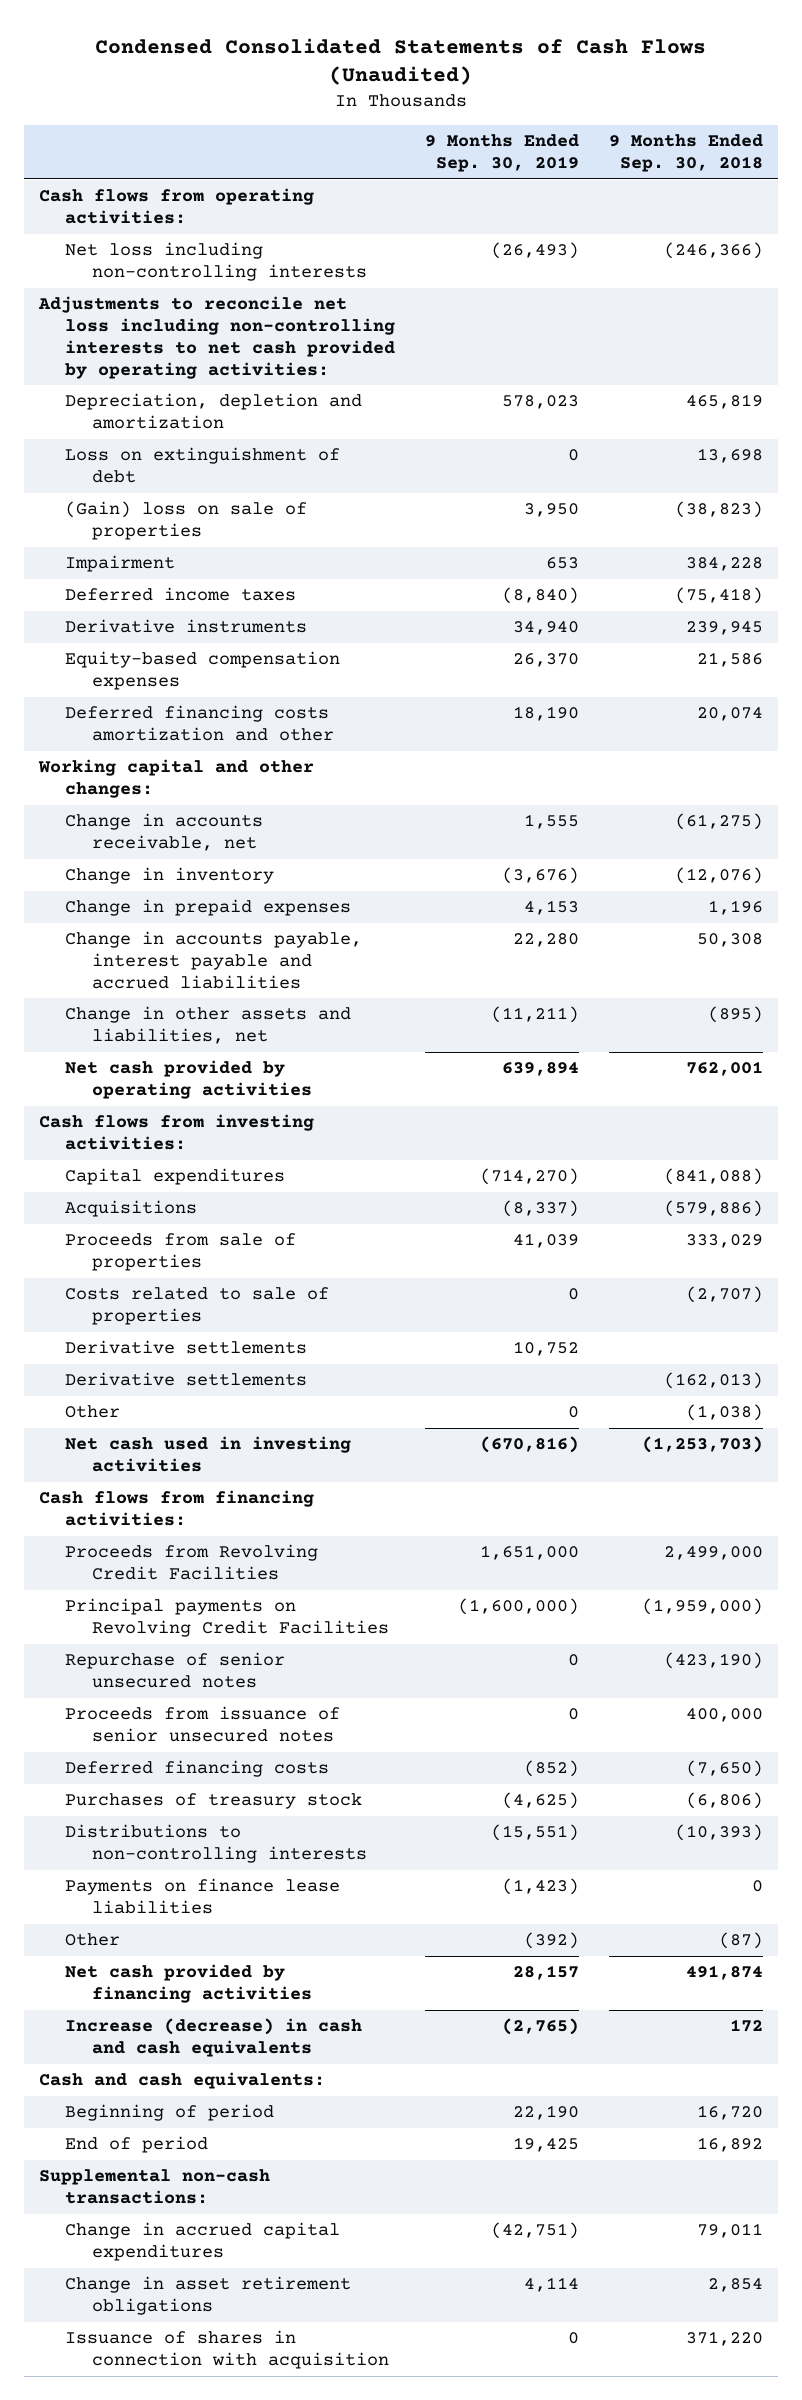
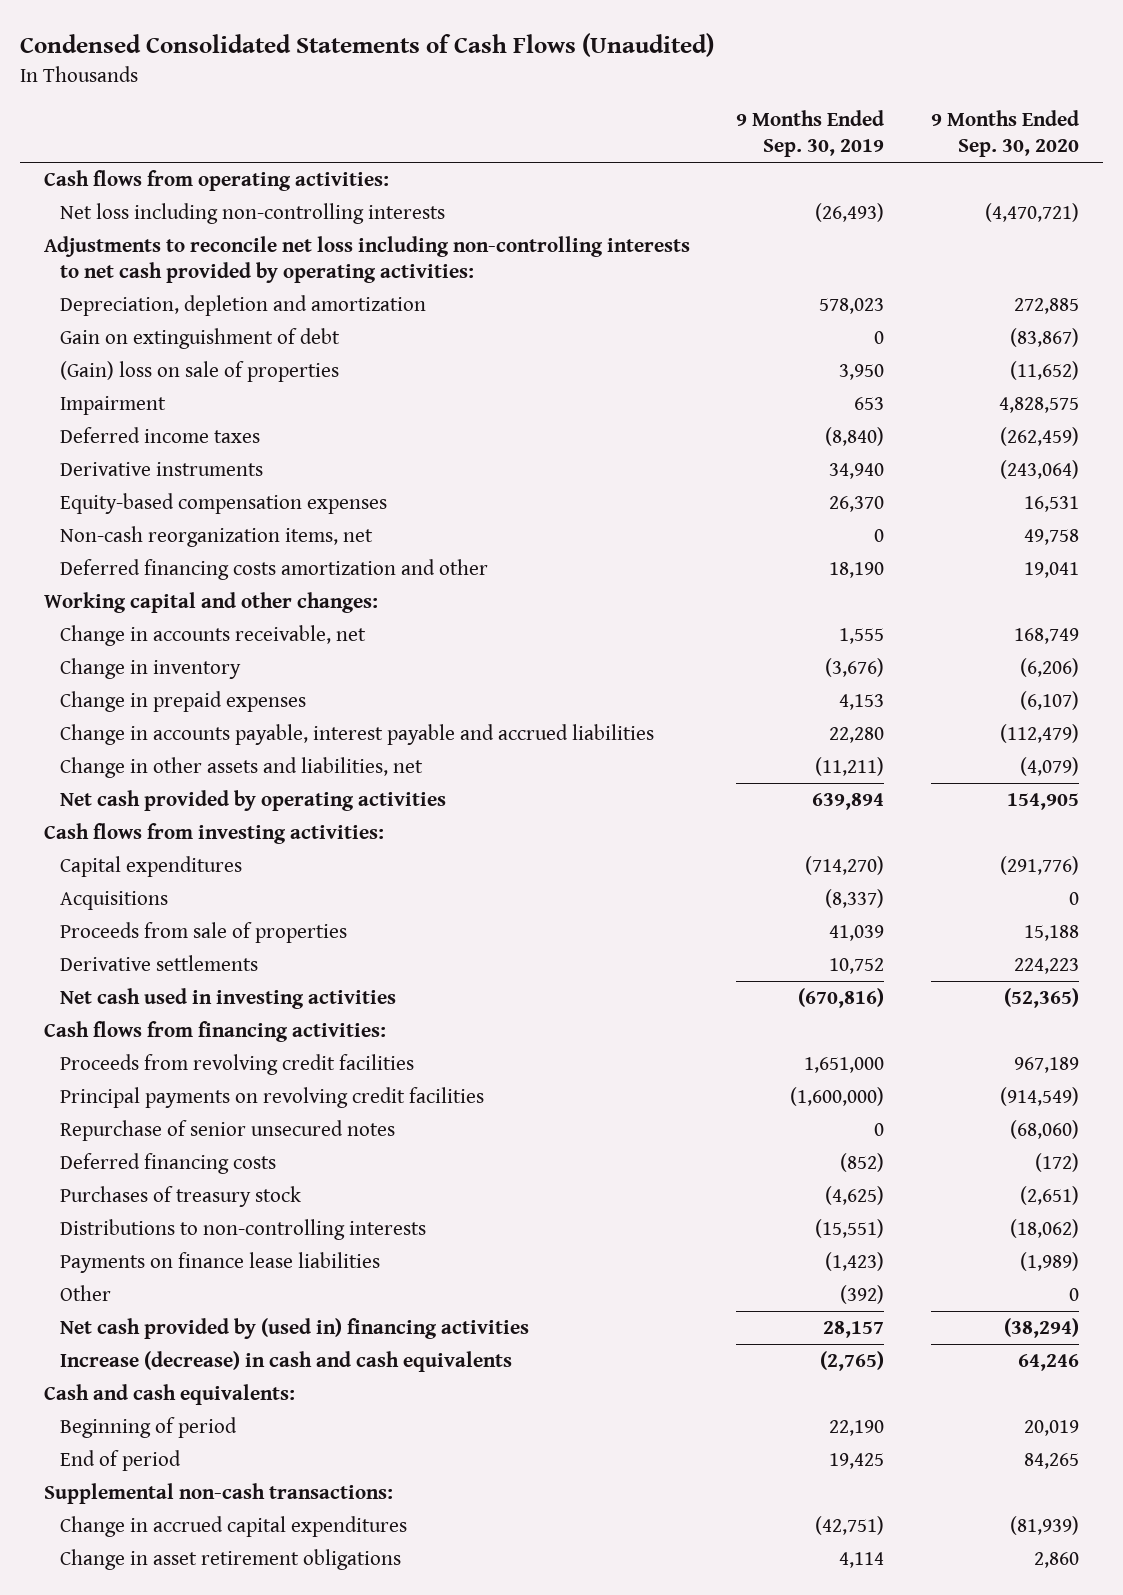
- | 9 Months Ended Sep. 30, 2019 | 9 Months Ended Sep. 30, 2018
+ | 9 Months Ended Sep. 30, 2019 | 9 Months Ended Sep. 30, 2020
- Loss on extinguishment of debt | 0 | 13,698
+ Gain on extinguishment of debt | 0 | (83,867)
+ Non-cash reorganization items, net | 0 | 49,758
- Costs related to sale of properties | 0 | (2,707)
- Derivative settlements | | (162,013)
- Other | 0 | (1,038)
- Proceeds from Revolving Credit Facilities | 1,651,000 | 2,499,000
- Principal payments on Revolving Credit Facilities | (1,600,000) | (1,959,000)
+ Proceeds from revolving credit facilities | 1,651,000 | 967,189
+ Principal payments on revolving credit facilities | (1,600,000) | (914,549)
- Proceeds from issuance of senior unsecured notes | 0 | 400,000
- Net cash provided by financing activities | 28,157 | 491,874
+ Net cash provided by (used in) financing activities | 28,157 | (38,294)
- Issuance of shares in connection with acquisition | 0 | 371,220

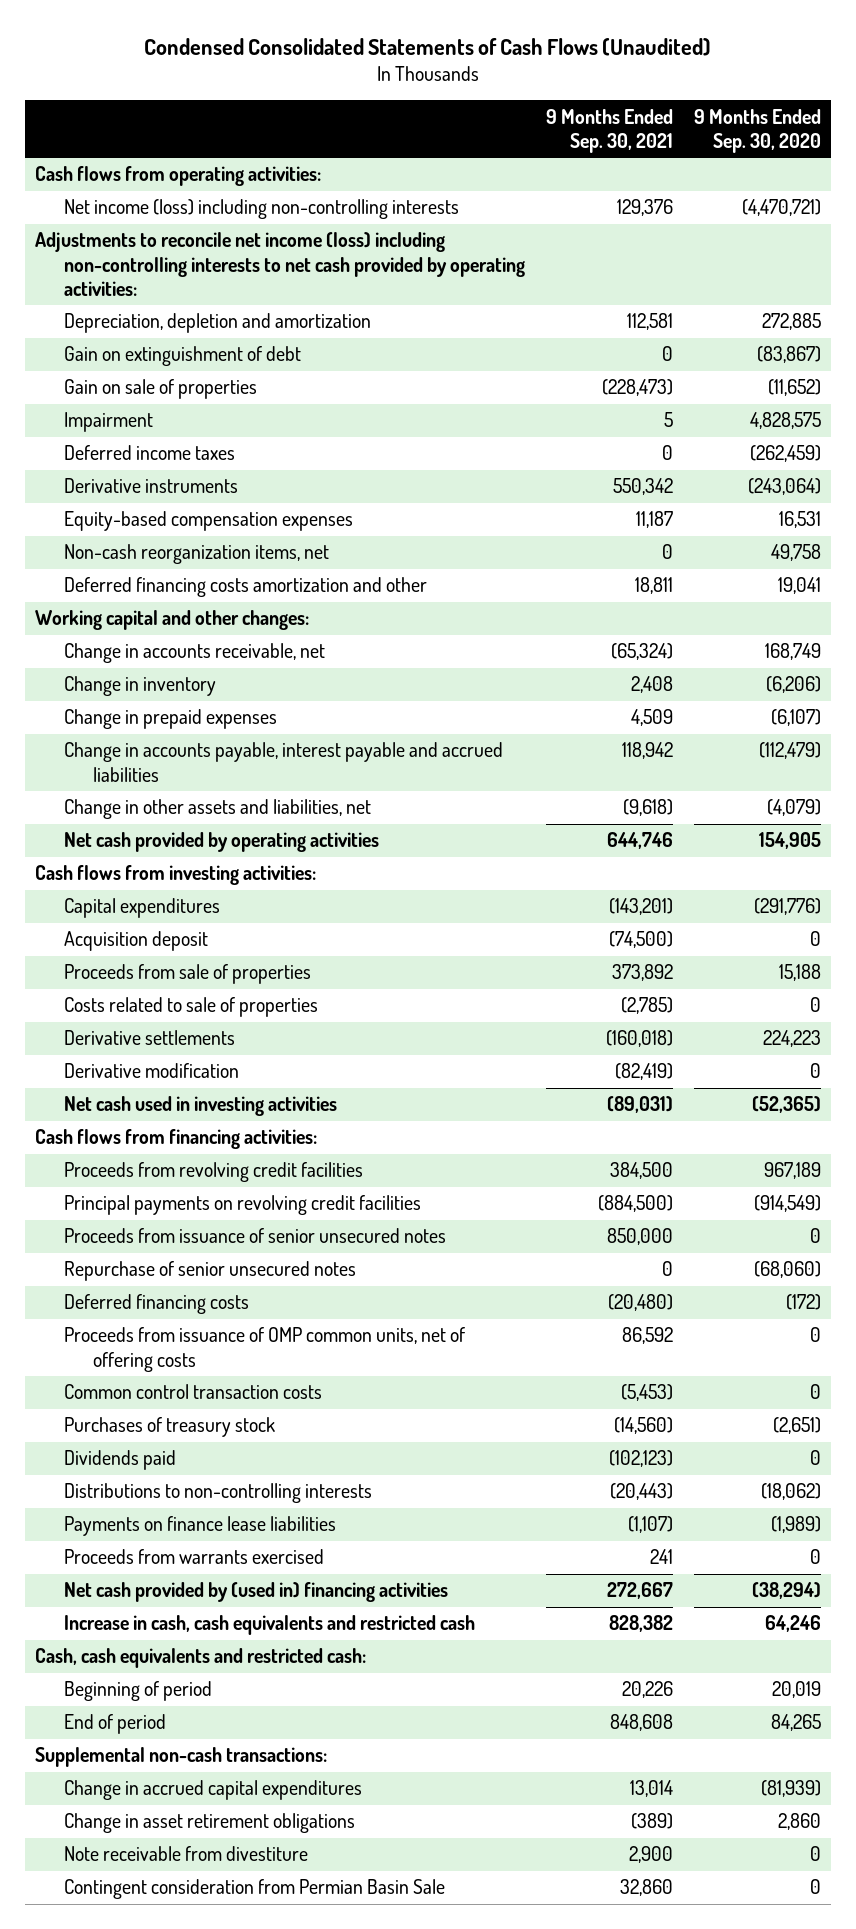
- | 9 Months Ended Sep. 30, 2019 | 9 Months Ended Sep. 30, 2020
+ | 9 Months Ended Sep. 30, 2021 | 9 Months Ended Sep. 30, 2020
- Net loss including non-controlling interests | (26,493) | (4,470,721)
- Adjustments to reconcile net loss including non-controlling interests to net cash provided by operating activities:
+ Net income (loss) including non-controlling interests | 129,376 | (4,470,721)
+ Adjustments to reconcile net income (loss) including non-controlling interests to net cash provided by operating activities:
- (Gain) loss on sale of properties | 3,950 | (11,652)
+ Gain on sale of properties | (228,473) | (11,652)
- Acquisitions | (8,337) | 0
+ Acquisition deposit | (74,500) | 0
+ Costs related to sale of properties | (2,785) | 0
+ Derivative modification | (82,419) | 0
+ Proceeds from issuance of senior unsecured notes | 850,000 | 0
+ Proceeds from issuance of OMP common units, net of offering costs | 86,592 | 0
+ Common control transaction costs | (5,453) | 0
+ Dividends paid | (102,123) | 0
- Other | (392) | 0
+ Proceeds from warrants exercised | 241 | 0
- Increase (decrease) in cash and cash equivalents | (2,765) | 64,246
- Cash and cash equivalents:
+ Increase in cash, cash equivalents and restricted cash | 828,382 | 64,246
+ Cash, cash equivalents and restricted cash:
+ Note receivable from divestiture | 2,900 | 0
+ Contingent consideration from Permian Basin Sale | 32,860 | 0

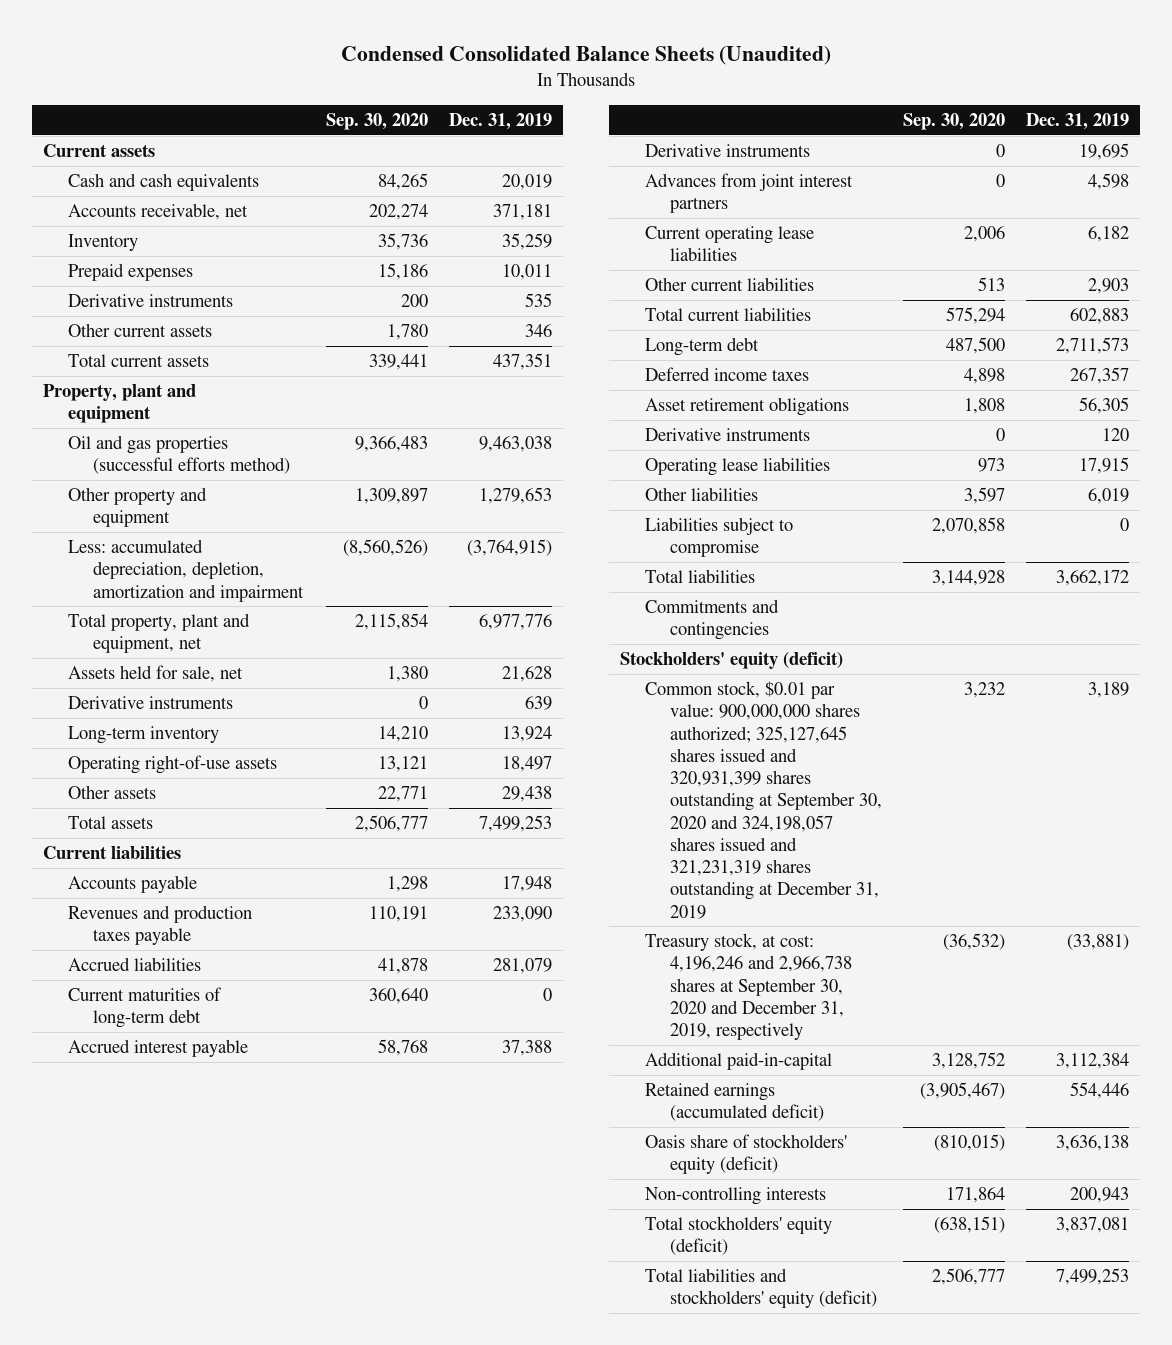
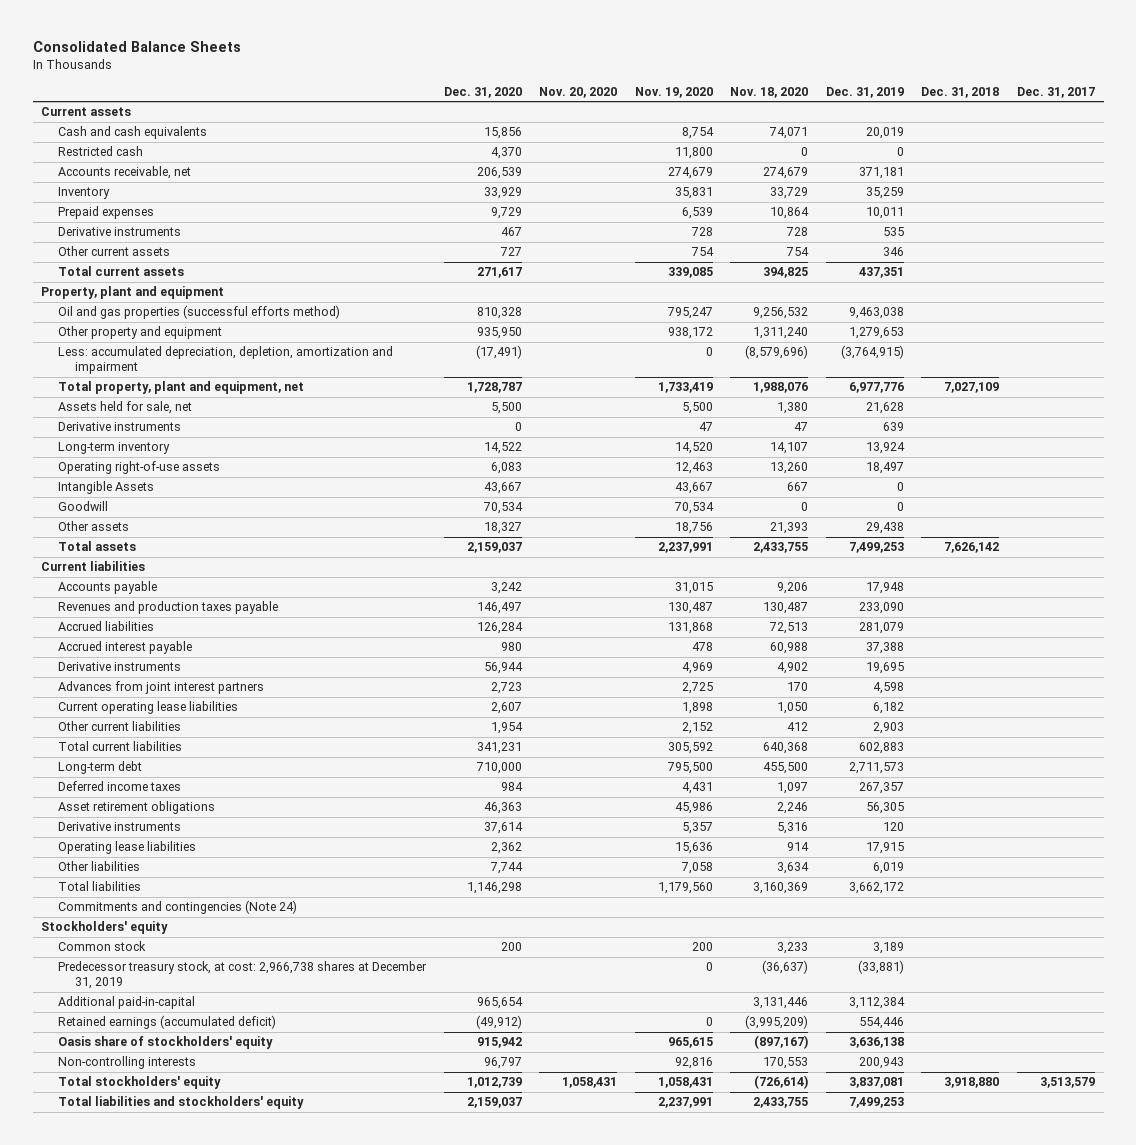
- Condensed Consolidated Balance Sheets (Unaudited)
+ Consolidated Balance Sheets
- | Sep. 30, 2020 | Dec. 31, 2019
+ | Dec. 31, 2020 | Nov. 20, 2020 | Nov. 19, 2020 | Nov. 18, 2020 | Dec. 31, 2019 | Dec. 31, 2018 | Dec. 31, 2017
+ Restricted cash | 4,370 | | 11,800 | 0 | 0 | |
+ Intangible Assets | 43,667 | | 43,667 | 667 | 0 | |
+ Goodwill | 70,534 | | 70,534 | 0 | 0 | |
- Current maturities of long-term debt | 360,640 | 0
- Liabilities subject to compromise | 2,070,858 | 0
- Commitments and contingencies
- Stockholders' equity (deficit)
- Common stock, $0.01 par value: 900,000,000 shares authorized; 325,127,645 shares issued and 320,931,399 shares outstanding at September 30, 2020 and 324,198,057 shares issued and 321,231,319 shares outstanding at December 31, 2019 | 3,232 | 3,189
- Treasury stock, at cost: 4,196,246 and 2,966,738 shares at September 30, 2020 and December 31, 2019, respectively | (36,532) | (33,881)
+ Commitments and contingencies (Note 24)
+ Stockholders' equity
+ Common stock | 200 | | 200 | 3,233 | 3,189 | |
+ Predecessor treasury stock, at cost: 2,966,738 shares at December 31, 2019 | | | 0 | (36,637) | (33,881) | |
- Oasis share of stockholders' equity (deficit) | (810,015) | 3,636,138
+ Oasis share of stockholders' equity | 915,942 | | 965,615 | (897,167) | 3,636,138 | |
- Total stockholders' equity (deficit) | (638,151) | 3,837,081
- Total liabilities and stockholders' equity (deficit) | 2,506,777 | 7,499,253
+ Total stockholders' equity | 1,012,739 | 1,058,431 | 1,058,431 | (726,614) | 3,837,081 | 3,918,880 | 3,513,579
+ Total liabilities and stockholders' equity | 2,159,037 | | 2,237,991 | 2,433,755 | 7,499,253 | |

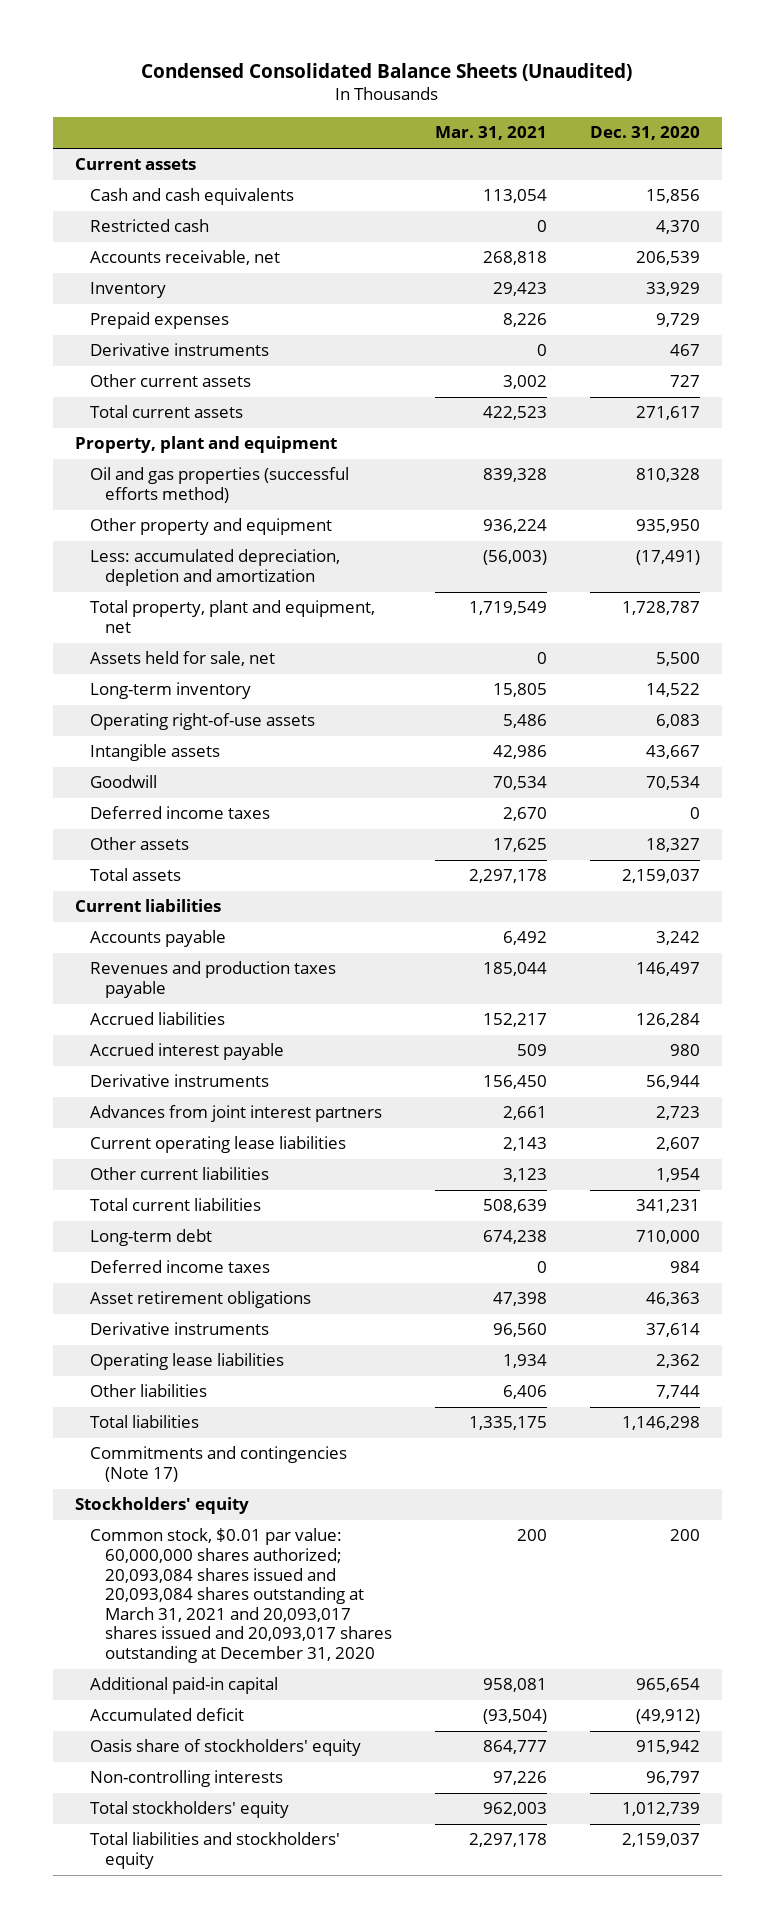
- Consolidated Balance Sheets
+ Condensed Consolidated Balance Sheets (Unaudited)
- | Dec. 31, 2020 | Nov. 20, 2020 | Nov. 19, 2020 | Nov. 18, 2020 | Dec. 31, 2019 | Dec. 31, 2018 | Dec. 31, 2017
+ | Mar. 31, 2021 | Dec. 31, 2020
- Less: accumulated depreciation, depletion, amortization and impairment | (17,491) | | 0 | (8,579,696) | (3,764,915) | |
+ Less: accumulated depreciation, depletion and amortization | (56,003) | (17,491)
- Derivative instruments | 0 | | 47 | 47 | 639 | |
- Intangible Assets | 43,667 | | 43,667 | 667 | 0 | |
+ Intangible assets | 42,986 | 43,667
+ Deferred income taxes | 2,670 | 0
- Commitments and contingencies (Note 24)
+ Commitments and contingencies (Note 17)
- Common stock | 200 | | 200 | 3,233 | 3,189 | |
- Predecessor treasury stock, at cost: 2,966,738 shares at December 31, 2019 | | | 0 | (36,637) | (33,881) | |
- Additional paid-in-capital | 965,654 | | | 3,131,446 | 3,112,384 | |
- Retained earnings (accumulated deficit) | (49,912) | | 0 | (3,995,209) | 554,446 | |
+ Common stock, $0.01 par value: 60,000,000 shares authorized; 20,093,084 shares issued and 20,093,084 shares outstanding at March 31, 2021 and 20,093,017 shares issued and 20,093,017 shares outstanding at December 31, 2020 | 200 | 200
+ Additional paid-in capital | 958,081 | 965,654
+ Accumulated deficit | (93,504) | (49,912)

